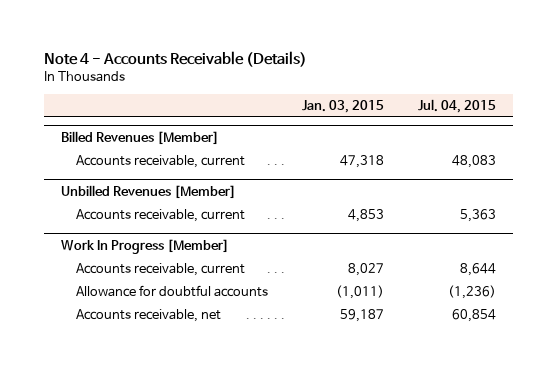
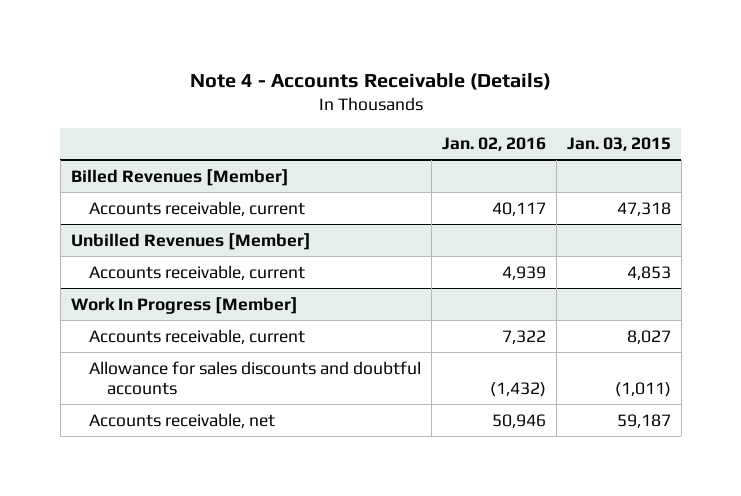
- | Jan. 03, 2015 | Jul. 04, 2015
+ | Jan. 02, 2016 | Jan. 03, 2015
@ Work In Progress [Member]
- Allowance for doubtful accounts | (1,011) | (1,236)
+ Allowance for sales discounts and doubtful accounts | (1,432) | (1,011)

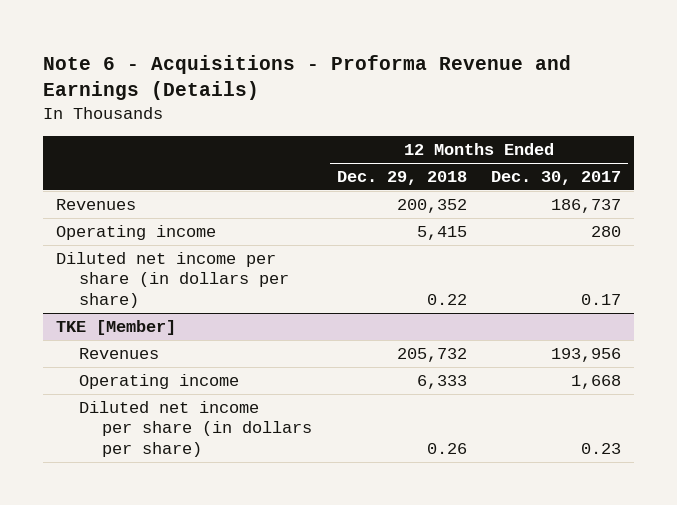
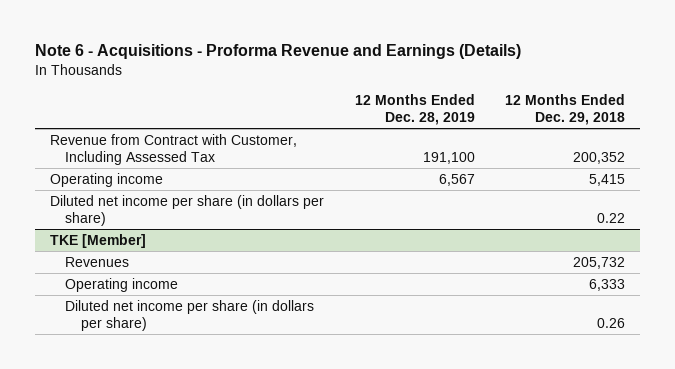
- | 12 Months Ended Dec. 29, 2018 | 12 Months Ended Dec. 30, 2017
+ | 12 Months Ended Dec. 28, 2019 | 12 Months Ended Dec. 29, 2018
- Revenues | 200,352 | 186,737
+ Revenue from Contract with Customer, Including Assessed Tax | 191,100 | 200,352

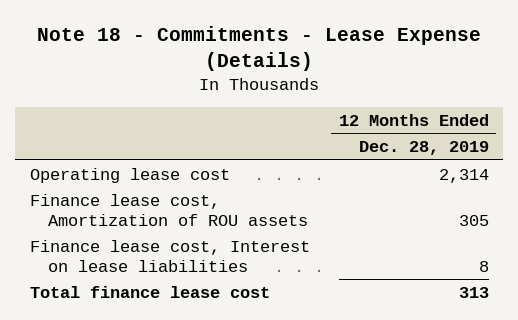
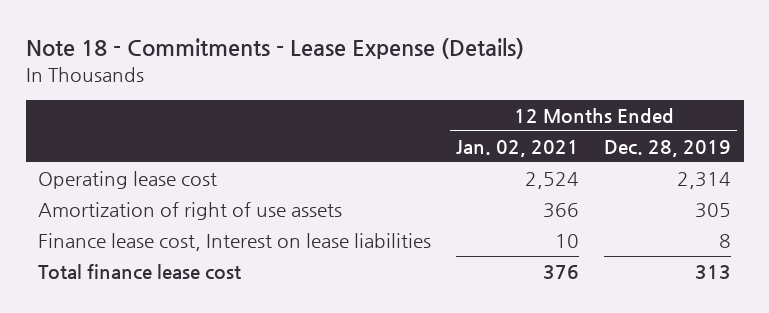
- | 12 Months Ended Dec. 28, 2019
+ | 12 Months Ended Jan. 02, 2021 | 12 Months Ended Dec. 28, 2019
- Finance lease cost, Amortization of ROU assets | 305
+ Amortization of right of use assets | 366 | 305

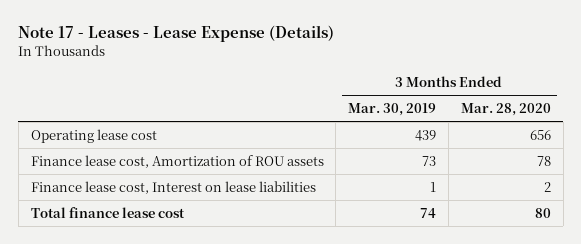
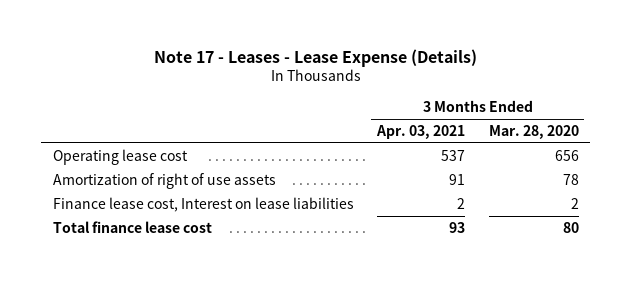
- | 3 Months Ended Mar. 30, 2019 | 3 Months Ended Mar. 28, 2020
+ | 3 Months Ended Apr. 03, 2021 | 3 Months Ended Mar. 28, 2020
- Finance lease cost, Amortization of ROU assets | 73 | 78
+ Amortization of right of use assets | 91 | 78

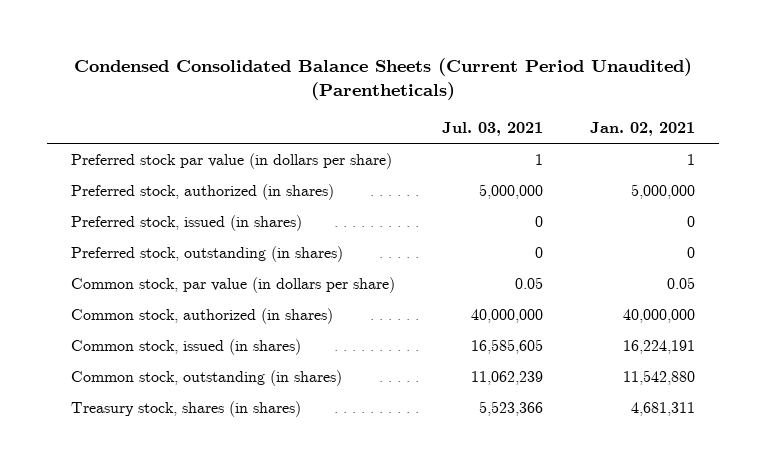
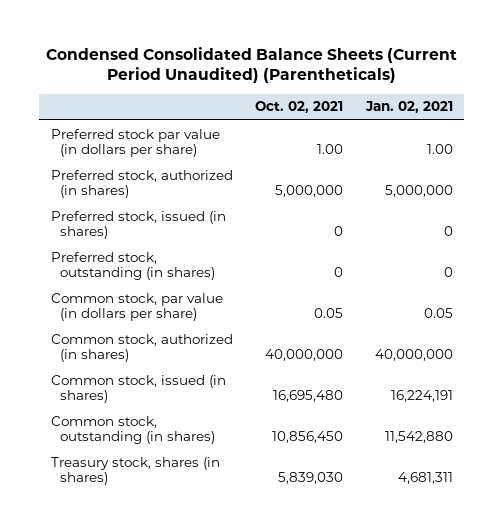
- | Jul. 03, 2021 | Jan. 02, 2021
+ | Oct. 02, 2021 | Jan. 02, 2021
- Preferred stock par value (in dollars per share) | 1 | 1
+ Preferred stock par value (in dollars per share) | 1.00 | 1.00

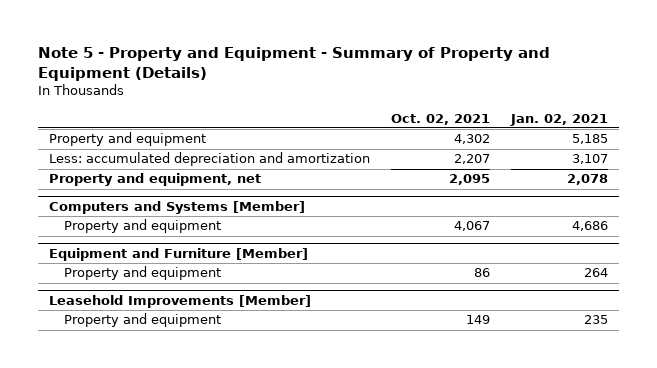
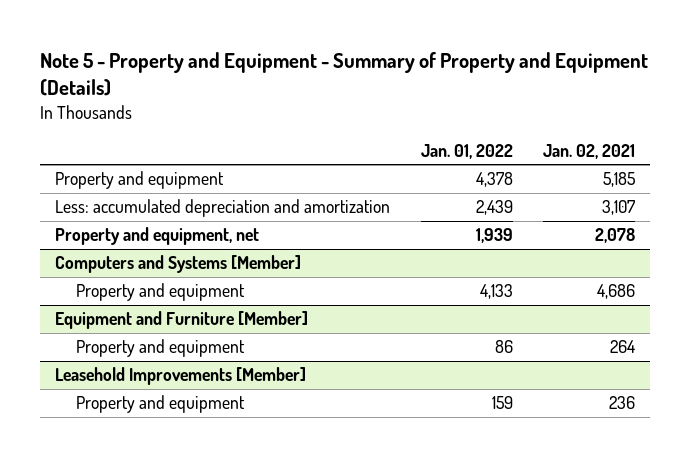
- | Oct. 02, 2021 | Jan. 02, 2021
+ | Jan. 01, 2022 | Jan. 02, 2021
@ Leasehold Improvements [Member]
- Property and equipment | 149 | 235
+ Property and equipment | 159 | 236

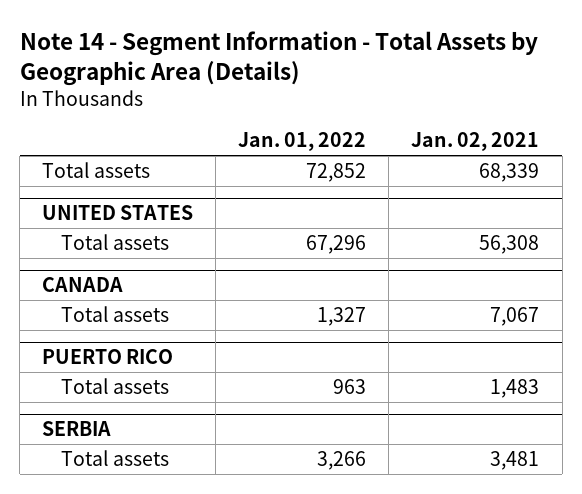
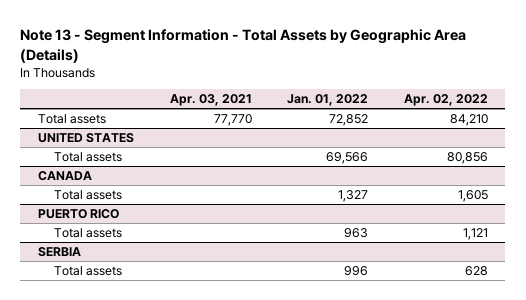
- Note 14 - Segment Information - Total Assets by Geographic Area (Details)
+ Note 13 - Segment Information - Total Assets by Geographic Area (Details)
- | Jan. 01, 2022 | Jan. 02, 2021
+ | Apr. 03, 2021 | Jan. 01, 2022 | Apr. 02, 2022
@ UNITED STATES
- Total assets | 67,296 | 56,308
+ Total assets | | 69,566 | 80,856
@ SERBIA
- Total assets | 3,266 | 3,481
+ Total assets | | 996 | 628

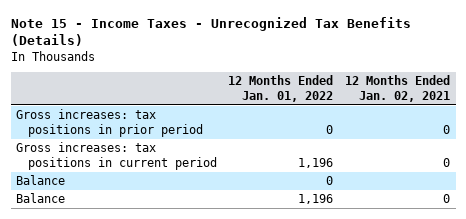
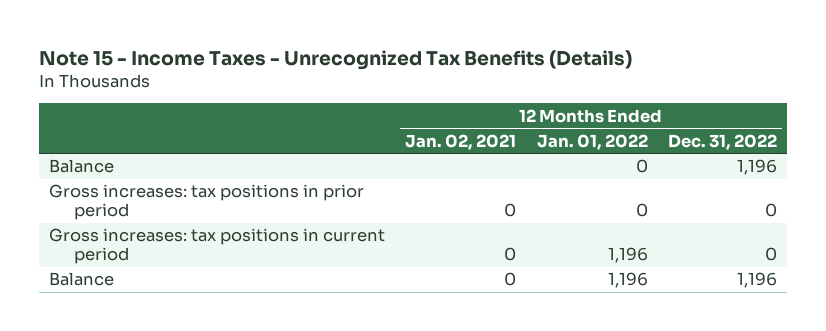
- | 12 Months Ended Jan. 01, 2022 | 12 Months Ended Jan. 02, 2021
+ | 12 Months Ended Jan. 02, 2021 | 12 Months Ended Jan. 01, 2022 | 12 Months Ended Dec. 31, 2022
moved up: Balance | | 0 | 1,196

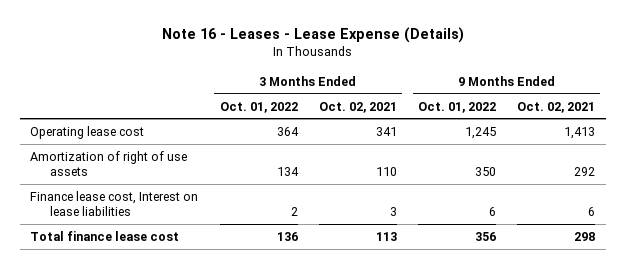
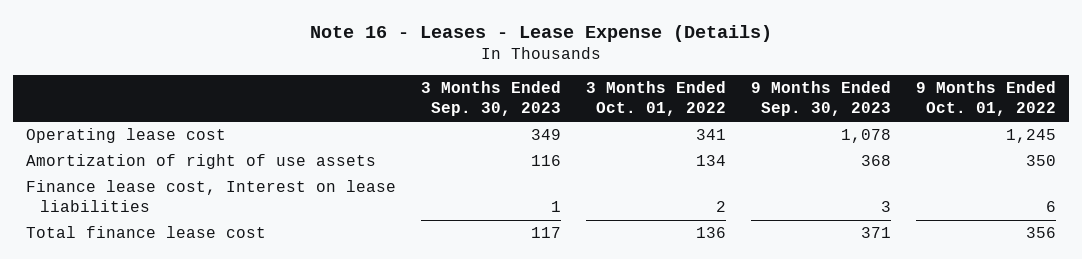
- | 3 Months Ended Oct. 01, 2022 | 3 Months Ended Oct. 02, 2021 | 9 Months Ended Oct. 01, 2022 | 9 Months Ended Oct. 02, 2021
+ | 3 Months Ended Sep. 30, 2023 | 3 Months Ended Oct. 01, 2022 | 9 Months Ended Sep. 30, 2023 | 9 Months Ended Oct. 01, 2022
- Operating lease cost | 364 | 341 | 1,245 | 1,413
+ Operating lease cost | 349 | 341 | 1,078 | 1,245

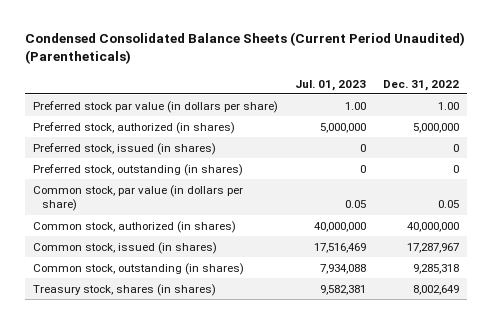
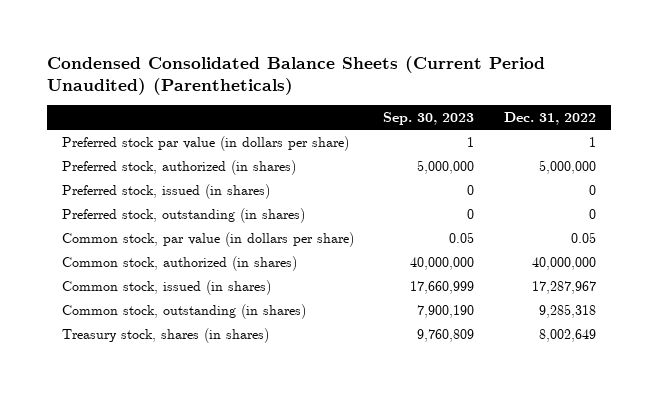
- | Jul. 01, 2023 | Dec. 31, 2022
+ | Sep. 30, 2023 | Dec. 31, 2022
- Preferred stock par value (in dollars per share) | 1.00 | 1.00
+ Preferred stock par value (in dollars per share) | 1 | 1

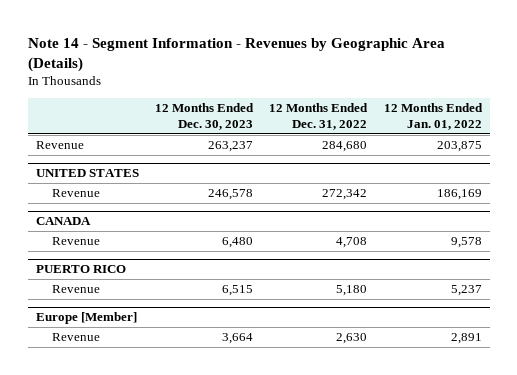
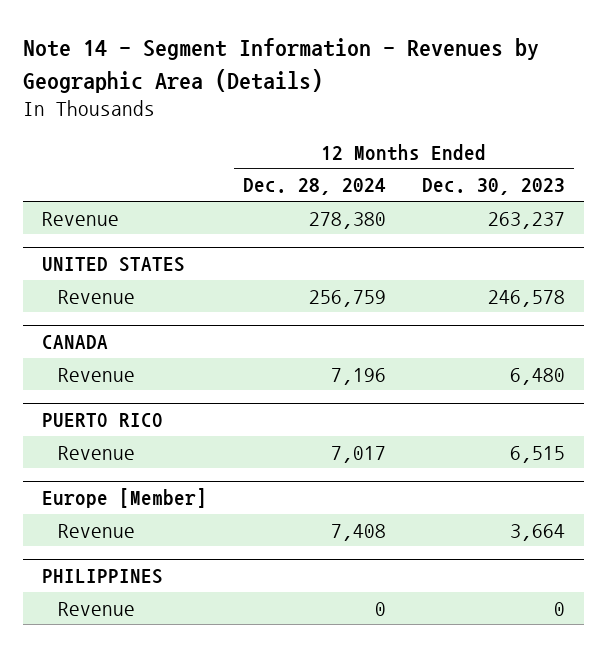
- | 12 Months Ended Dec. 30, 2023 | 12 Months Ended Dec. 31, 2022 | 12 Months Ended Jan. 01, 2022
+ | 12 Months Ended Dec. 28, 2024 | 12 Months Ended Dec. 30, 2023
+ PHILIPPINES
+ Revenue | 0 | 0

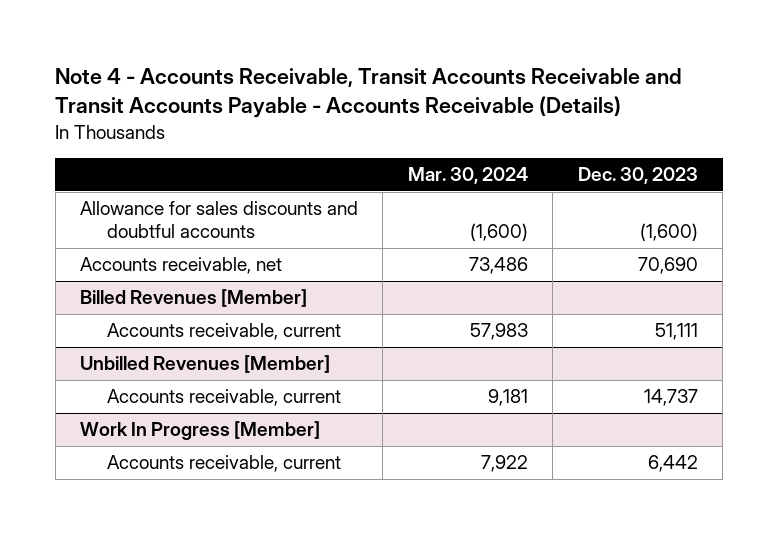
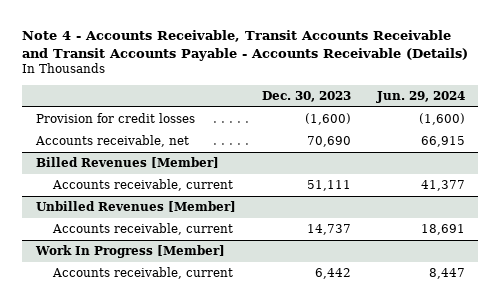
- | Mar. 30, 2024 | Dec. 30, 2023
+ | Dec. 30, 2023 | Jun. 29, 2024
- Allowance for sales discounts and doubtful accounts | (1,600) | (1,600)
+ Provision for credit losses | (1,600) | (1,600)

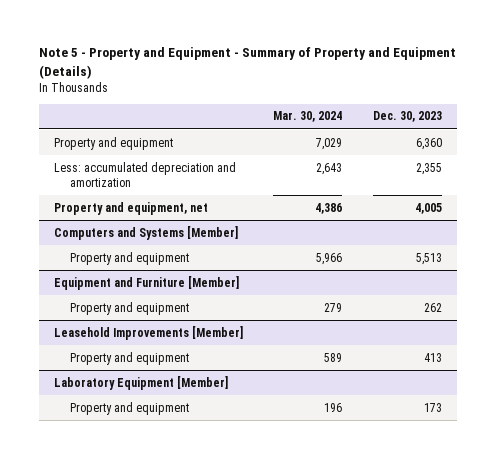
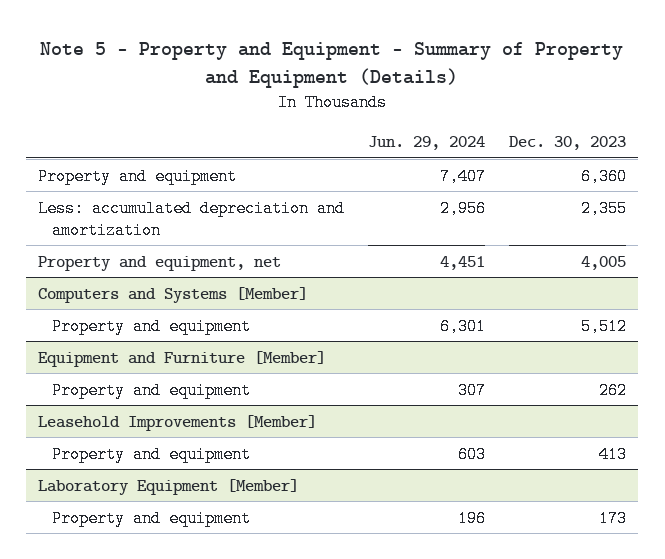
- | Mar. 30, 2024 | Dec. 30, 2023
+ | Jun. 29, 2024 | Dec. 30, 2023
@ Computers and Systems [Member]
- Property and equipment | 5,966 | 5,513
+ Property and equipment | 6,301 | 5,512

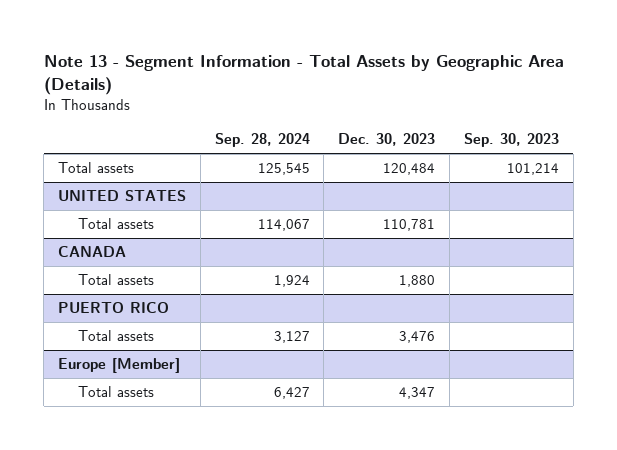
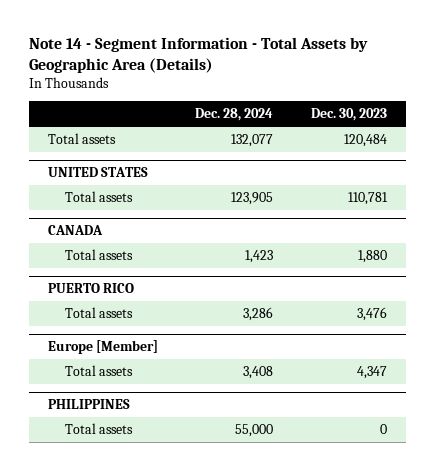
- Note 13 - Segment Information - Total Assets by Geographic Area (Details)
+ Note 14 - Segment Information - Total Assets by Geographic Area (Details)
- | Sep. 28, 2024 | Dec. 30, 2023 | Sep. 30, 2023
+ | Dec. 28, 2024 | Dec. 30, 2023
+ PHILIPPINES
+ Total assets | 55,000 | 0

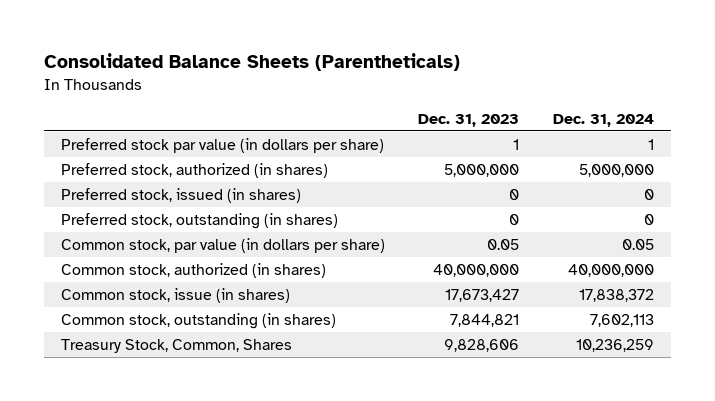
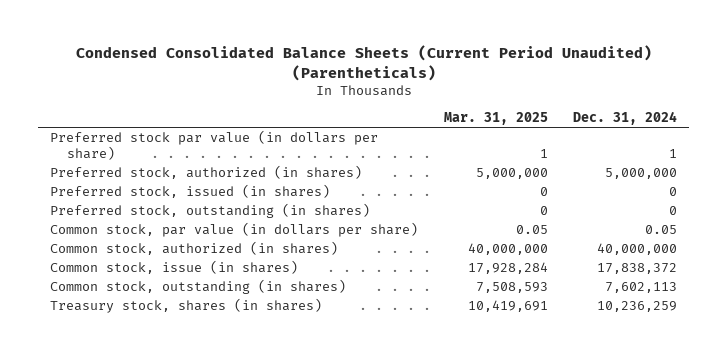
- Consolidated Balance Sheets (Parentheticals)
+ Condensed Consolidated Balance Sheets (Current Period Unaudited) (Parentheticals)
- | Dec. 31, 2023 | Dec. 31, 2024
+ | Mar. 31, 2025 | Dec. 31, 2024
- Treasury Stock, Common, Shares | 9,828,606 | 10,236,259
+ Treasury stock, shares (in shares) | 10,419,691 | 10,236,259

